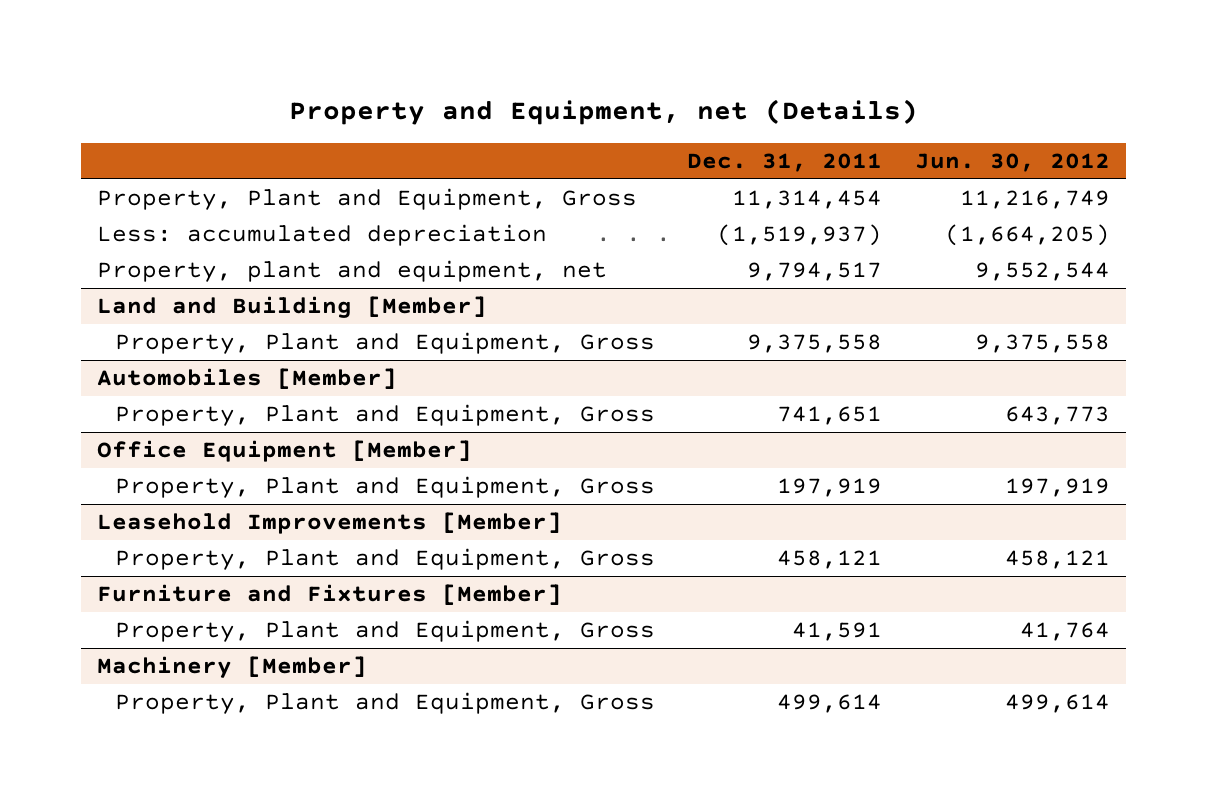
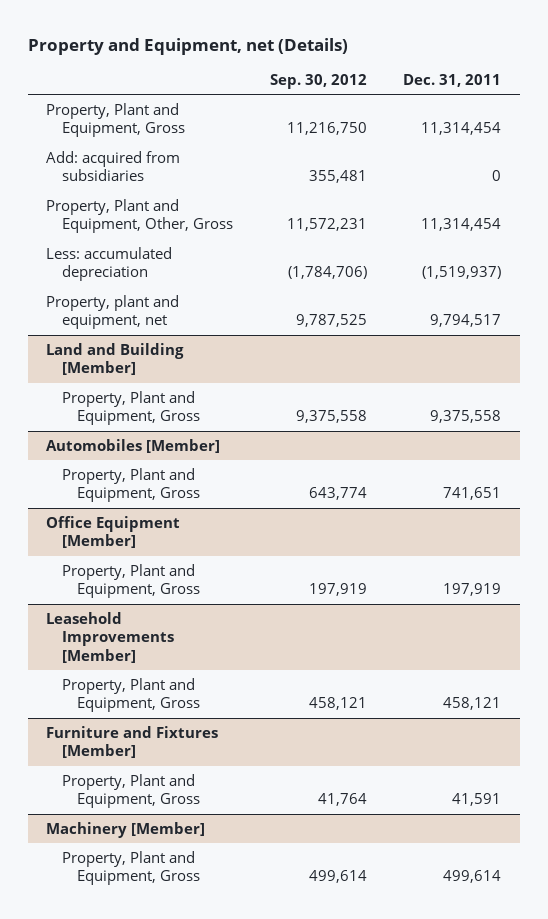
- | Dec. 31, 2011 | Jun. 30, 2012
+ | Sep. 30, 2012 | Dec. 31, 2011
+ Add: acquired from subsidiaries | 355,481 | 0
+ Property, Plant and Equipment, Other, Gross | 11,572,231 | 11,314,454

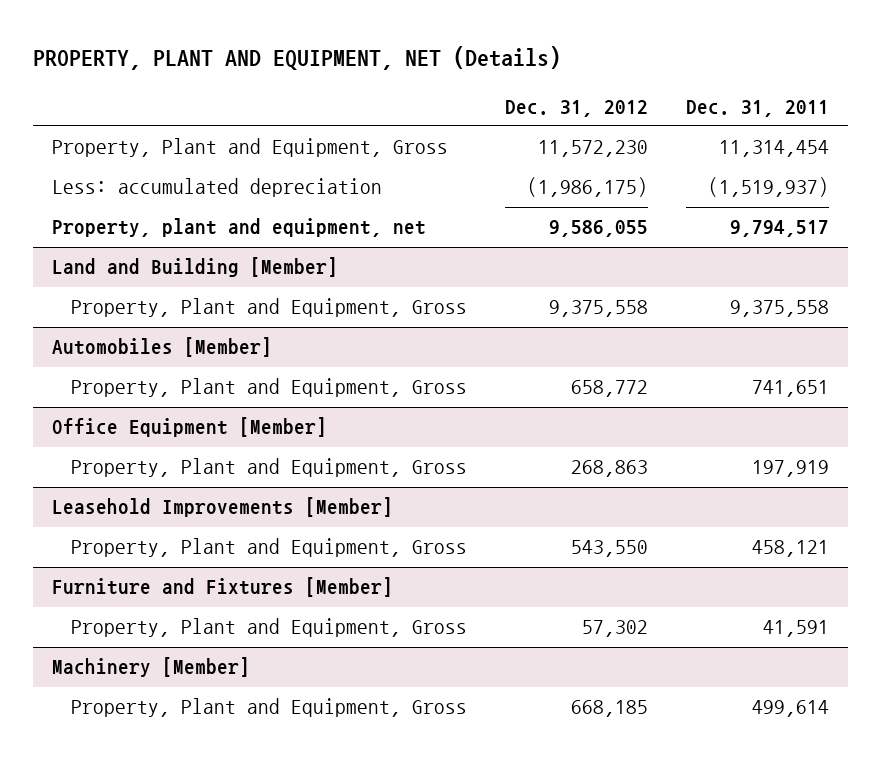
- Property and Equipment, net (Details)
+ PROPERTY, PLANT AND EQUIPMENT, NET (Details)
- | Sep. 30, 2012 | Dec. 31, 2011
+ | Dec. 31, 2012 | Dec. 31, 2011
- Add: acquired from subsidiaries | 355,481 | 0
- Property, Plant and Equipment, Other, Gross | 11,572,231 | 11,314,454

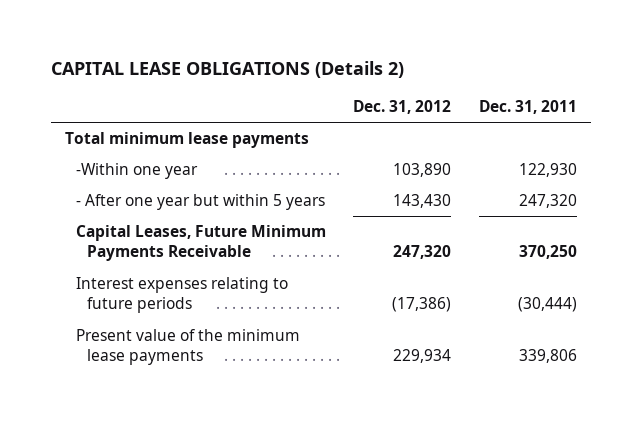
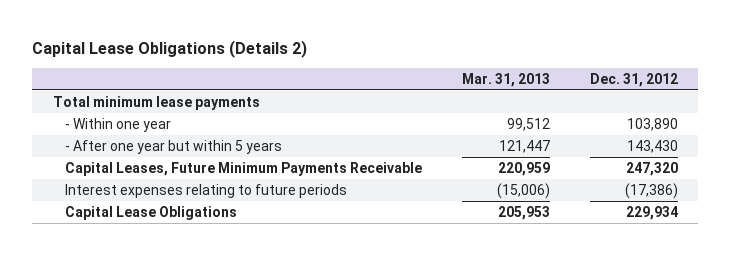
- CAPITAL LEASE OBLIGATIONS (Details 2)
+ Capital Lease Obligations (Details 2)
- | Dec. 31, 2012 | Dec. 31, 2011
+ | Mar. 31, 2013 | Dec. 31, 2012
- -Within one year | 103,890 | 122,930
+ - Within one year | 99,512 | 103,890
- Present value of the minimum lease payments | 229,934 | 339,806
+ Capital Lease Obligations | 205,953 | 229,934

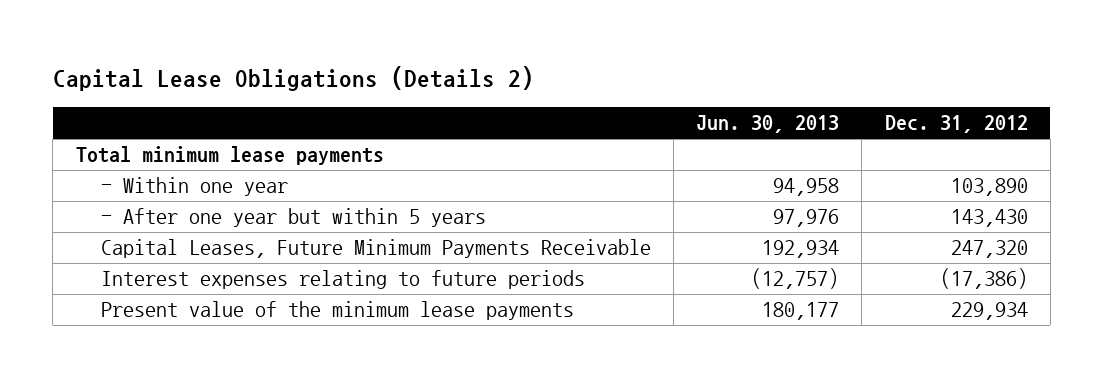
- | Mar. 31, 2013 | Dec. 31, 2012
+ | Jun. 30, 2013 | Dec. 31, 2012
- Capital Lease Obligations | 205,953 | 229,934
+ Present value of the minimum lease payments | 180,177 | 229,934

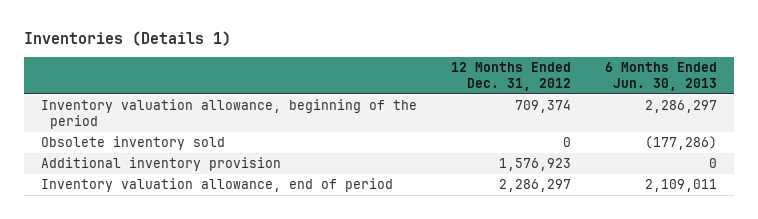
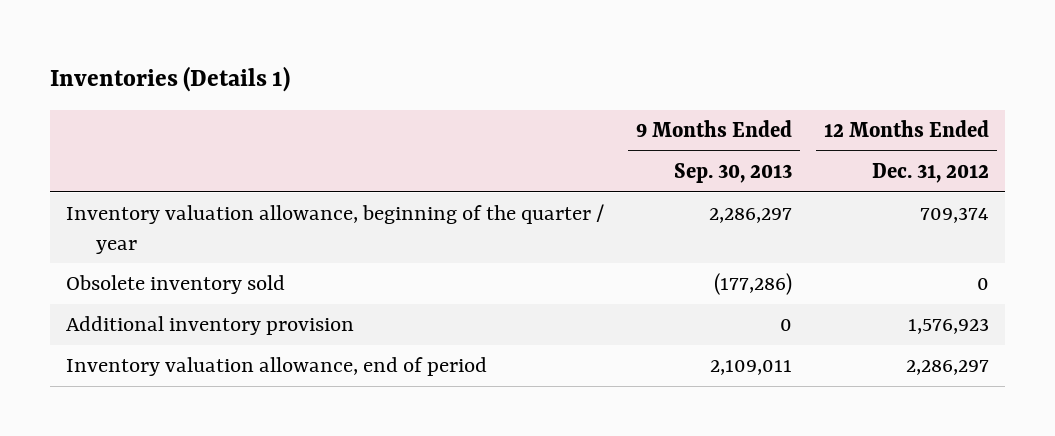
- | 12 Months Ended Dec. 31, 2012 | 6 Months Ended Jun. 30, 2013
+ | 9 Months Ended Sep. 30, 2013 | 12 Months Ended Dec. 31, 2012
- Inventory valuation allowance, beginning of the period | 709,374 | 2,286,297
+ Inventory valuation allowance, beginning of the quarter / year | 2,286,297 | 709,374

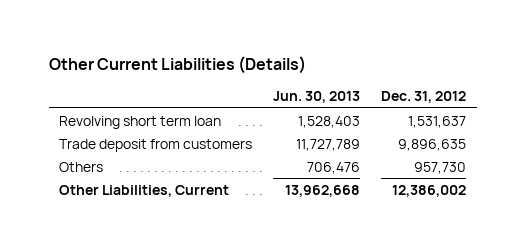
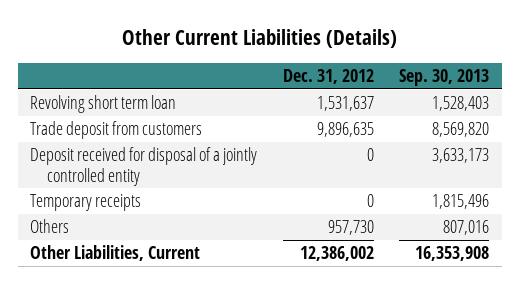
- | Jun. 30, 2013 | Dec. 31, 2012
+ | Dec. 31, 2012 | Sep. 30, 2013
+ Deposit received for disposal of a jointly controlled entity | 0 | 3,633,173
+ Temporary receipts | 0 | 1,815,496

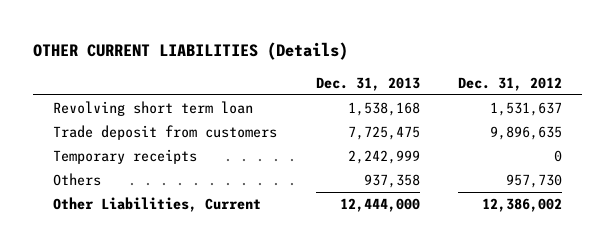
- Other Current Liabilities (Details)
+ OTHER CURRENT LIABILITIES (Details)
- | Dec. 31, 2012 | Sep. 30, 2013
+ | Dec. 31, 2013 | Dec. 31, 2012
- Deposit received for disposal of a jointly controlled entity | 0 | 3,633,173

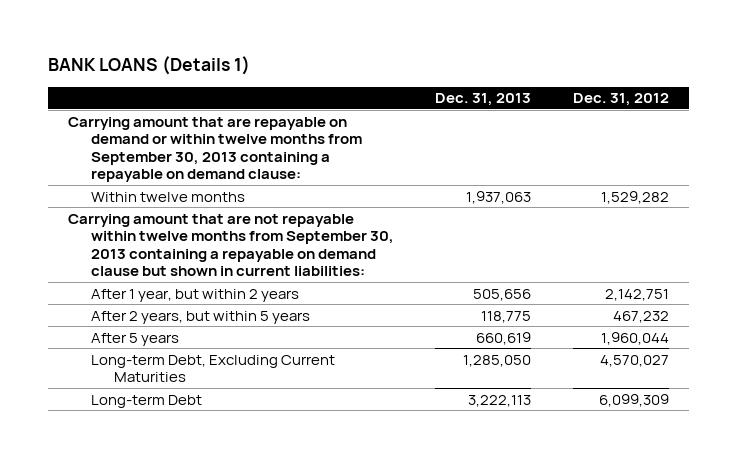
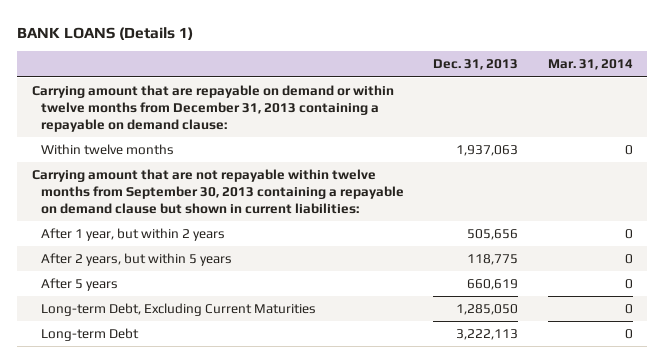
- | Dec. 31, 2013 | Dec. 31, 2012
+ | Dec. 31, 2013 | Mar. 31, 2014
- Carrying amount that are repayable on demand or within twelve months from September 30, 2013 containing a repayable on demand clause:
+ Carrying amount that are repayable on demand or within twelve months from December 31, 2013 containing a repayable on demand clause:

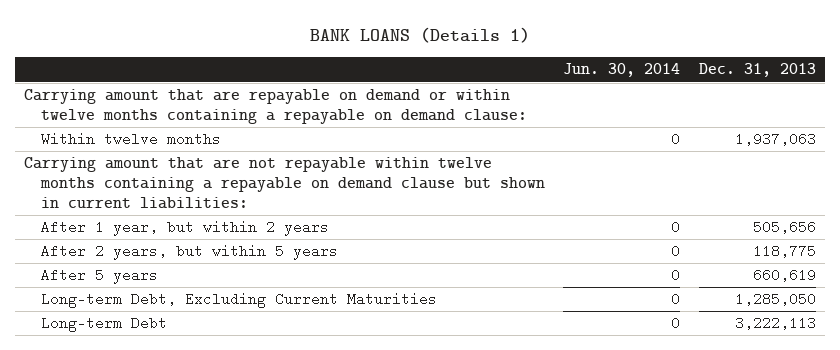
- | Dec. 31, 2013 | Mar. 31, 2014
+ | Jun. 30, 2014 | Dec. 31, 2013
- Carrying amount that are repayable on demand or within twelve months from December 31, 2013 containing a repayable on demand clause:
+ Carrying amount that are repayable on demand or within twelve months containing a repayable on demand clause:
- Carrying amount that are not repayable within twelve months from September 30, 2013 containing a repayable on demand clause but shown in current liabilities:
+ Carrying amount that are not repayable within twelve months containing a repayable on demand clause but shown in current liabilities:

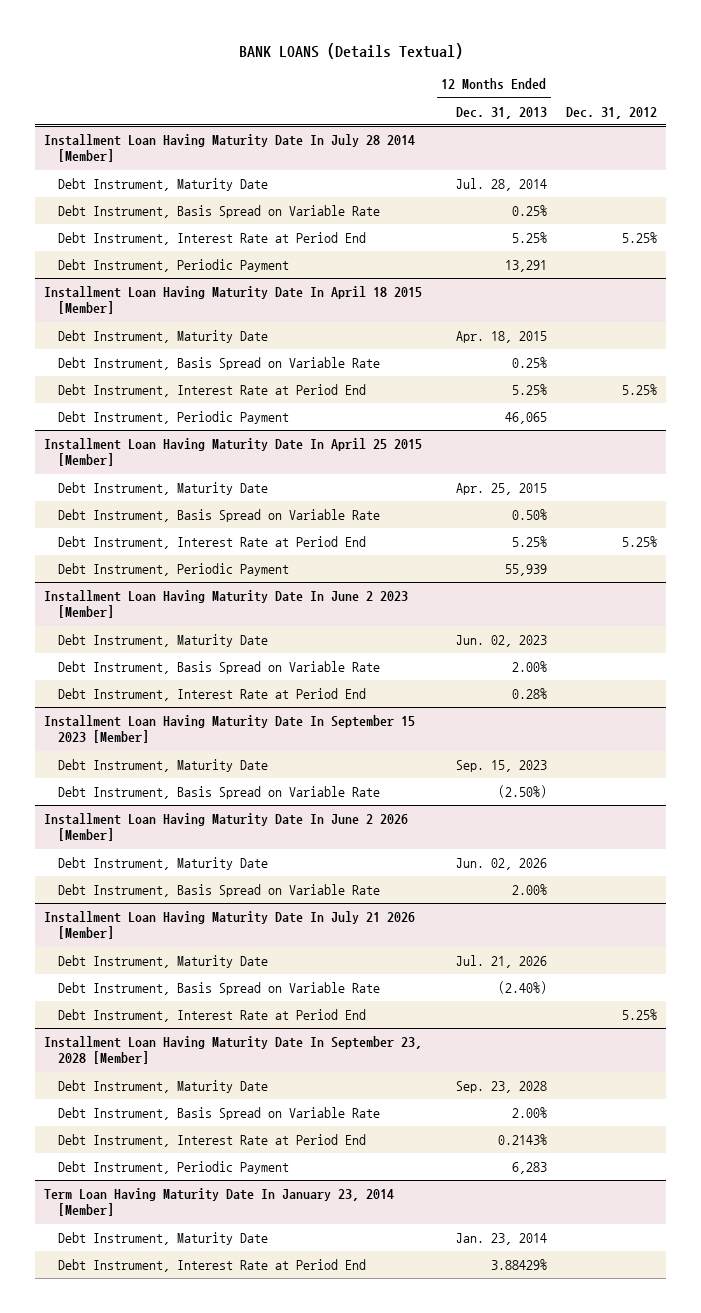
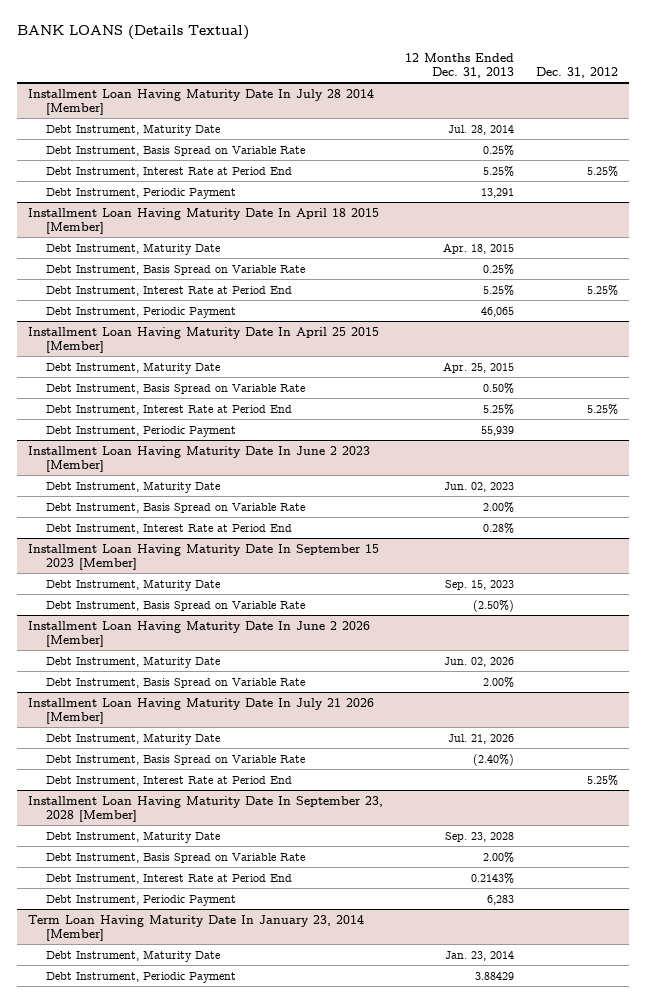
@ Term Loan Having Maturity Date In January 23, 2014 [Member]
- Debt Instrument, Interest Rate at Period End | 3.88429% |
+ Debt Instrument, Periodic Payment | 3.88429 |

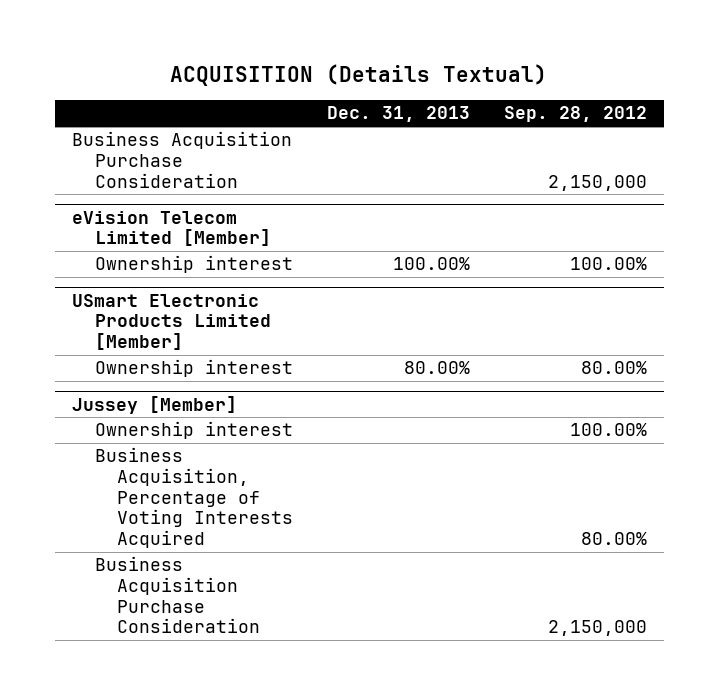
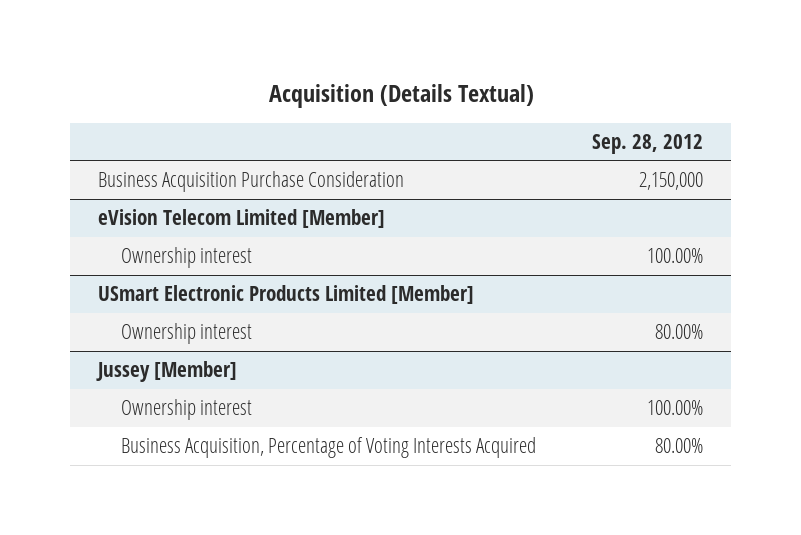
- ACQUISITION (Details Textual)
+ Acquisition (Details Textual)
- | Dec. 31, 2013 | Sep. 28, 2012
+ | Sep. 28, 2012
@ Jussey [Member]
- Business Acquisition Purchase Consideration | | 2,150,000

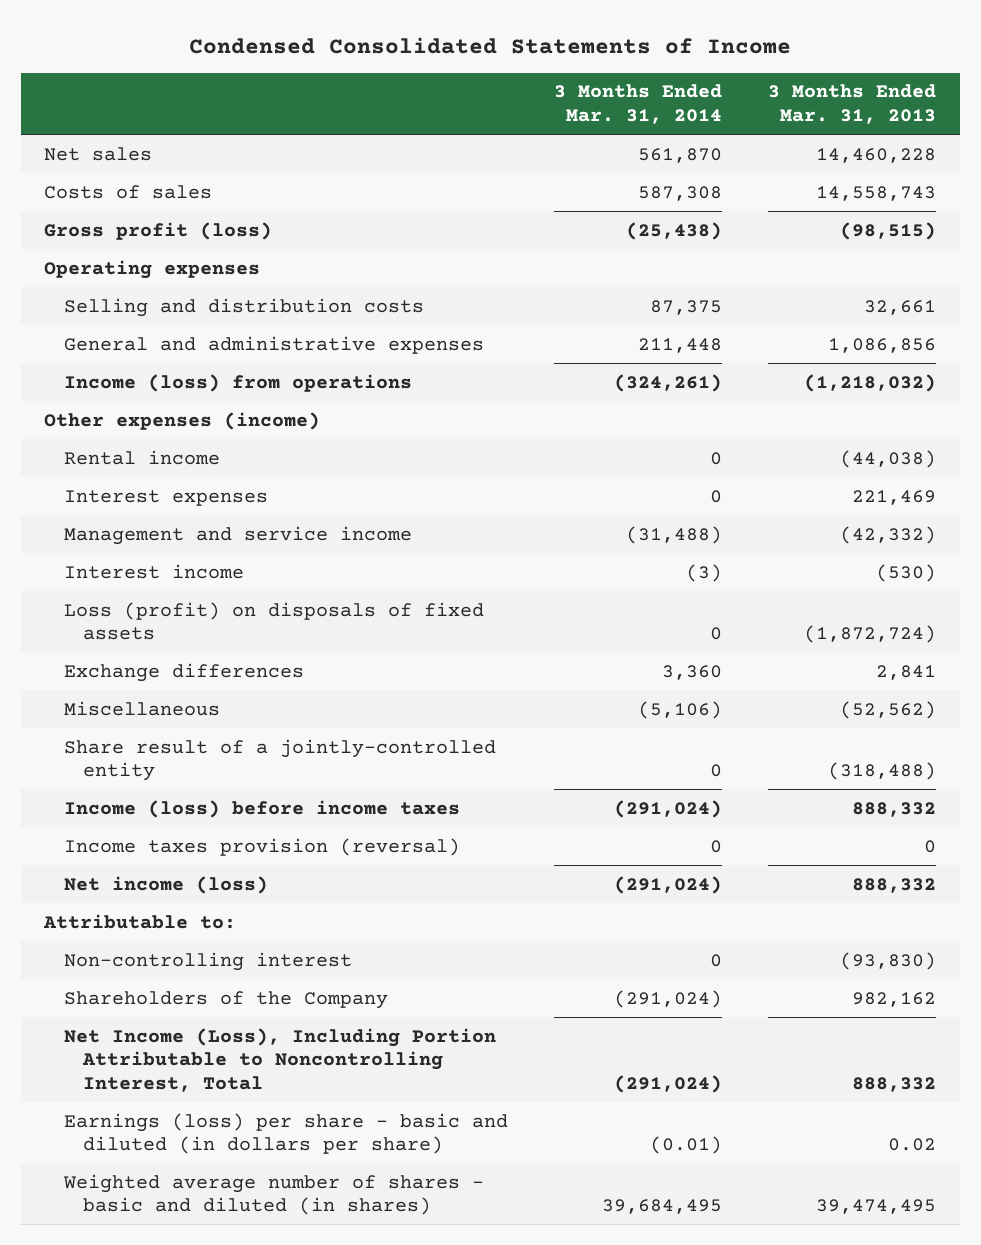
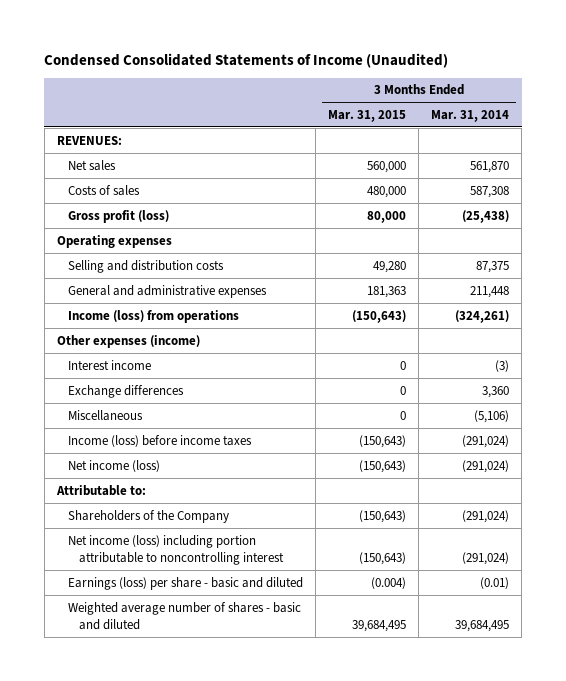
- Condensed Consolidated Statements of Income
+ Condensed Consolidated Statements of Income (Unaudited)
- | 3 Months Ended Mar. 31, 2014 | 3 Months Ended Mar. 31, 2013
+ | 3 Months Ended Mar. 31, 2015 | 3 Months Ended Mar. 31, 2014
+ REVENUES:
- Rental income | 0 | (44,038)
- Interest expenses | 0 | 221,469
- Management and service income | (31,488) | (42,332)
- Loss (profit) on disposals of fixed assets | 0 | (1,872,724)
- Share result of a jointly-controlled entity | 0 | (318,488)
- Income taxes provision (reversal) | 0 | 0
- Non-controlling interest | 0 | (93,830)
- Net Income (Loss), Including Portion Attributable to Noncontrolling Interest, Total | (291,024) | 888,332
- Earnings (loss) per share - basic and diluted (in dollars per share) | (0.01) | 0.02
- Weighted average number of shares - basic and diluted (in shares) | 39,684,495 | 39,474,495
+ Net income (loss) including portion attributable to noncontrolling interest | (150,643) | (291,024)
+ Earnings (loss) per share - basic and diluted | (0.004) | (0.01)
+ Weighted average number of shares - basic and diluted | 39,684,495 | 39,684,495

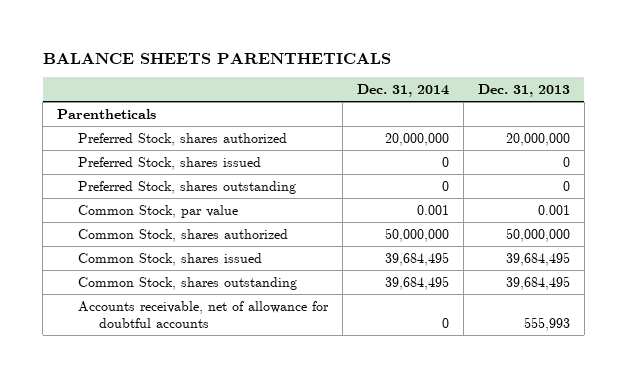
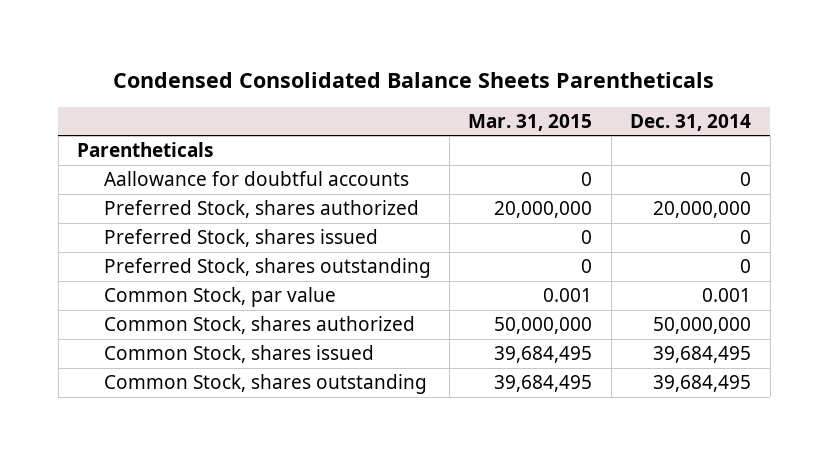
- BALANCE SHEETS PARENTHETICALS
+ Condensed Consolidated Balance Sheets Parentheticals
- | Dec. 31, 2014 | Dec. 31, 2013
+ | Mar. 31, 2015 | Dec. 31, 2014
+ Aallowance for doubtful accounts | 0 | 0
- Accounts receivable, net of allowance for doubtful accounts | 0 | 555,993

